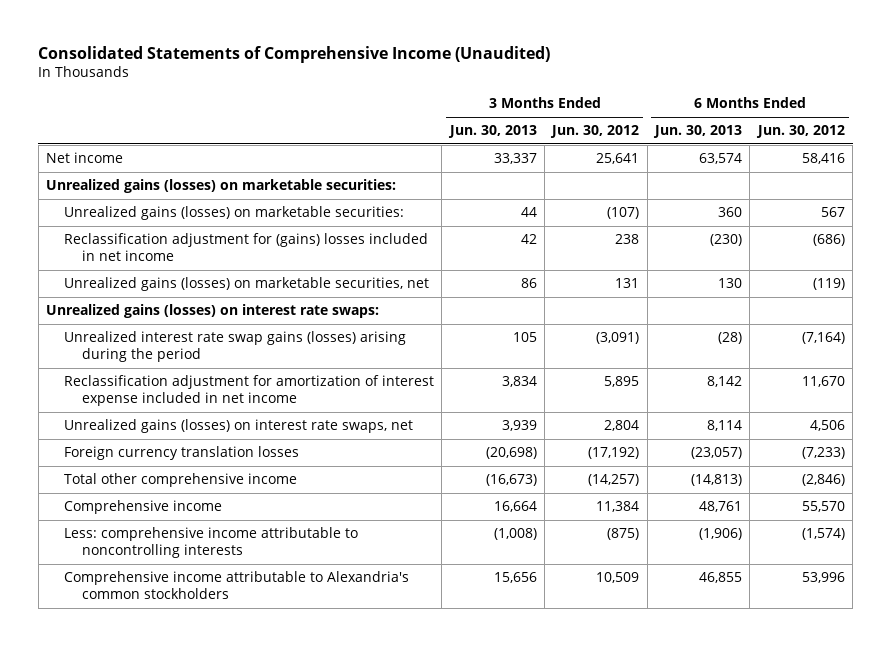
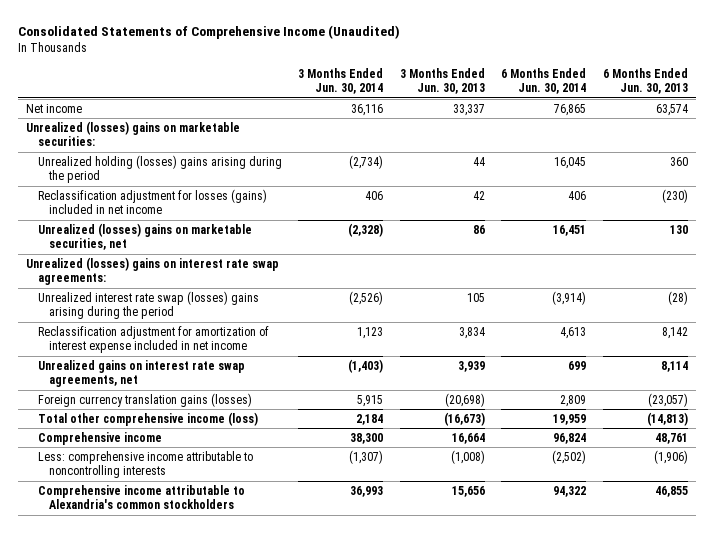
- | 3 Months Ended Jun. 30, 2013 | 3 Months Ended Jun. 30, 2012 | 6 Months Ended Jun. 30, 2013 | 6 Months Ended Jun. 30, 2012
+ | 3 Months Ended Jun. 30, 2014 | 3 Months Ended Jun. 30, 2013 | 6 Months Ended Jun. 30, 2014 | 6 Months Ended Jun. 30, 2013
- Unrealized gains (losses) on marketable securities:
- Unrealized gains (losses) on marketable securities: | 44 | (107) | 360 | 567
- Reclassification adjustment for (gains) losses included in net income | 42 | 238 | (230) | (686)
- Unrealized gains (losses) on marketable securities, net | 86 | 131 | 130 | (119)
- Unrealized gains (losses) on interest rate swaps:
- Unrealized interest rate swap gains (losses) arising during the period | 105 | (3,091) | (28) | (7,164)
+ Unrealized (losses) gains on marketable securities:
+ Unrealized holding (losses) gains arising during the period | (2,734) | 44 | 16,045 | 360
+ Reclassification adjustment for losses (gains) included in net income | 406 | 42 | 406 | (230)
+ Unrealized (losses) gains on marketable securities, net | (2,328) | 86 | 16,451 | 130
+ Unrealized (losses) gains on interest rate swap agreements:
+ Unrealized interest rate swap (losses) gains arising during the period | (2,526) | 105 | (3,914) | (28)
- Unrealized gains (losses) on interest rate swaps, net | 3,939 | 2,804 | 8,114 | 4,506
- Foreign currency translation losses | (20,698) | (17,192) | (23,057) | (7,233)
- Total other comprehensive income | (16,673) | (14,257) | (14,813) | (2,846)
+ Unrealized gains on interest rate swap agreements, net | (1,403) | 3,939 | 699 | 8,114
+ Foreign currency translation gains (losses) | 5,915 | (20,698) | 2,809 | (23,057)
+ Total other comprehensive income (loss) | 2,184 | (16,673) | 19,959 | (14,813)

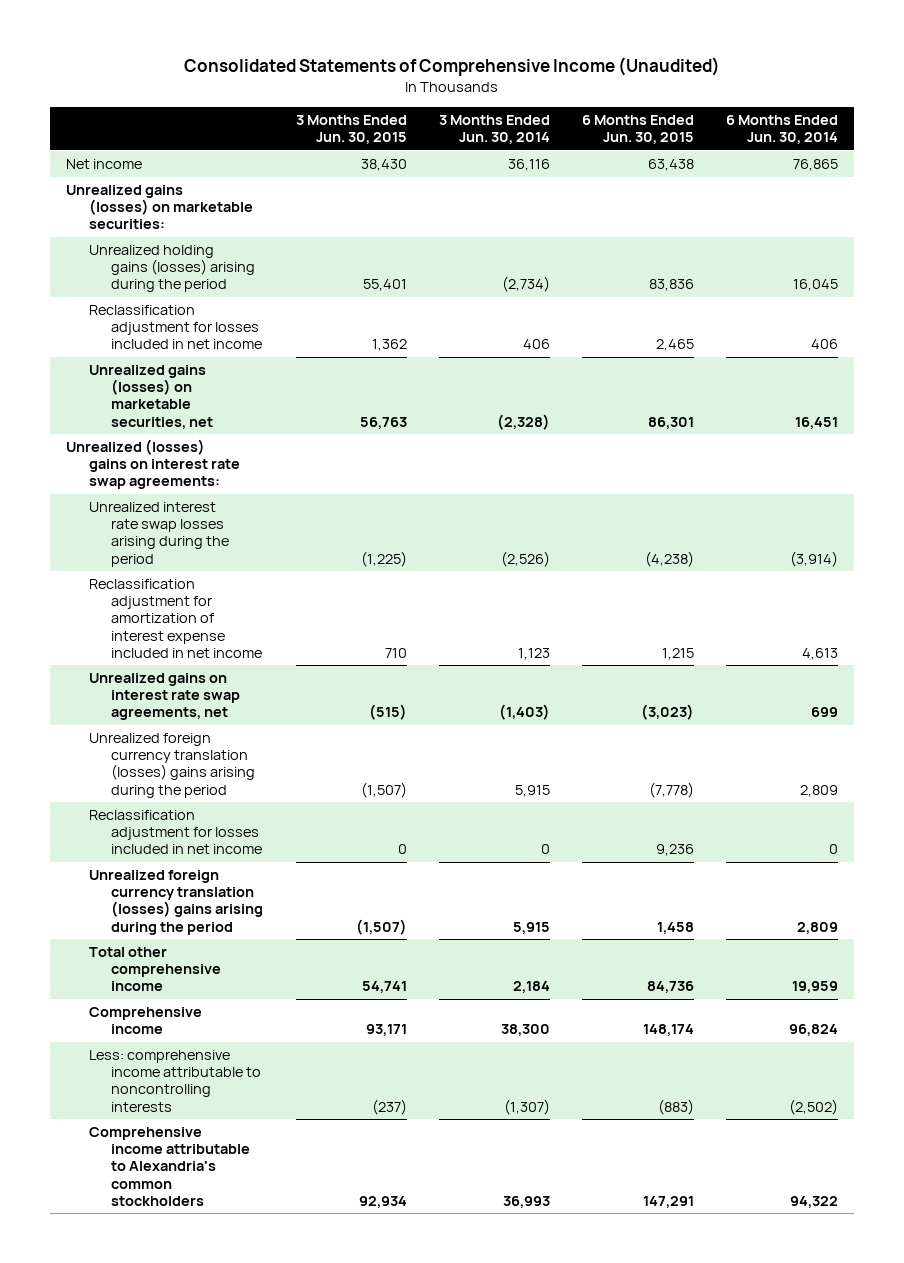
- | 3 Months Ended Jun. 30, 2014 | 3 Months Ended Jun. 30, 2013 | 6 Months Ended Jun. 30, 2014 | 6 Months Ended Jun. 30, 2013
+ | 3 Months Ended Jun. 30, 2015 | 3 Months Ended Jun. 30, 2014 | 6 Months Ended Jun. 30, 2015 | 6 Months Ended Jun. 30, 2014
- Unrealized (losses) gains on marketable securities:
- Unrealized holding (losses) gains arising during the period | (2,734) | 44 | 16,045 | 360
- Reclassification adjustment for losses (gains) included in net income | 406 | 42 | 406 | (230)
- Unrealized (losses) gains on marketable securities, net | (2,328) | 86 | 16,451 | 130
+ Unrealized gains (losses) on marketable securities:
+ Unrealized holding gains (losses) arising during the period | 55,401 | (2,734) | 83,836 | 16,045
+ Reclassification adjustment for losses included in net income | 1,362 | 406 | 2,465 | 406
+ Unrealized gains (losses) on marketable securities, net | 56,763 | (2,328) | 86,301 | 16,451
- Unrealized interest rate swap (losses) gains arising during the period | (2,526) | 105 | (3,914) | (28)
+ Unrealized interest rate swap losses arising during the period | (1,225) | (2,526) | (4,238) | (3,914)
- Foreign currency translation gains (losses) | 5,915 | (20,698) | 2,809 | (23,057)
- Total other comprehensive income (loss) | 2,184 | (16,673) | 19,959 | (14,813)
+ Unrealized foreign currency translation (losses) gains arising during the period | (1,507) | 5,915 | (7,778) | 2,809
+ Reclassification adjustment for losses included in net income | 0 | 0 | 9,236 | 0
+ Unrealized foreign currency translation (losses) gains arising during the period | (1,507) | 5,915 | 1,458 | 2,809
+ Total other comprehensive income | 54,741 | 2,184 | 84,736 | 19,959

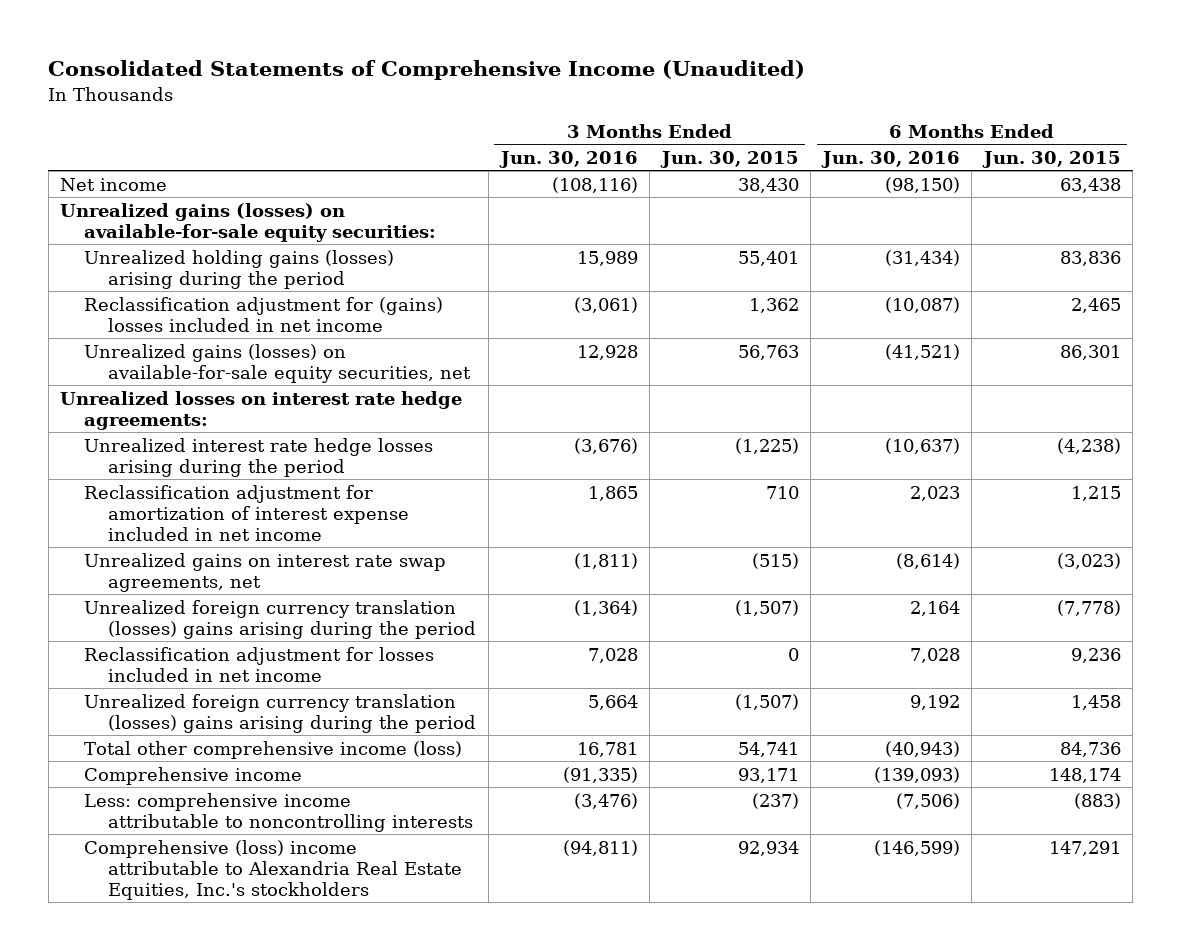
- | 3 Months Ended Jun. 30, 2015 | 3 Months Ended Jun. 30, 2014 | 6 Months Ended Jun. 30, 2015 | 6 Months Ended Jun. 30, 2014
+ | 3 Months Ended Jun. 30, 2016 | 3 Months Ended Jun. 30, 2015 | 6 Months Ended Jun. 30, 2016 | 6 Months Ended Jun. 30, 2015
- Unrealized gains (losses) on marketable securities:
+ Unrealized gains (losses) on available-for-sale equity securities:
- Reclassification adjustment for losses included in net income | 1,362 | 406 | 2,465 | 406
- Unrealized gains (losses) on marketable securities, net | 56,763 | (2,328) | 86,301 | 16,451
- Unrealized (losses) gains on interest rate swap agreements:
- Unrealized interest rate swap losses arising during the period | (1,225) | (2,526) | (4,238) | (3,914)
+ Reclassification adjustment for (gains) losses included in net income | (3,061) | 1,362 | (10,087) | 2,465
+ Unrealized gains (losses) on available-for-sale equity securities, net | 12,928 | 56,763 | (41,521) | 86,301
+ Unrealized losses on interest rate hedge agreements:
+ Unrealized interest rate hedge losses arising during the period | (3,676) | (1,225) | (10,637) | (4,238)
- Total other comprehensive income | 54,741 | 2,184 | 84,736 | 19,959
+ Total other comprehensive income (loss) | 16,781 | 54,741 | (40,943) | 84,736
- Comprehensive income attributable to Alexandria's common stockholders | 92,934 | 36,993 | 147,291 | 94,322
+ Comprehensive (loss) income attributable to Alexandria Real Estate Equities, Inc.'s stockholders | (94,811) | 92,934 | (146,599) | 147,291

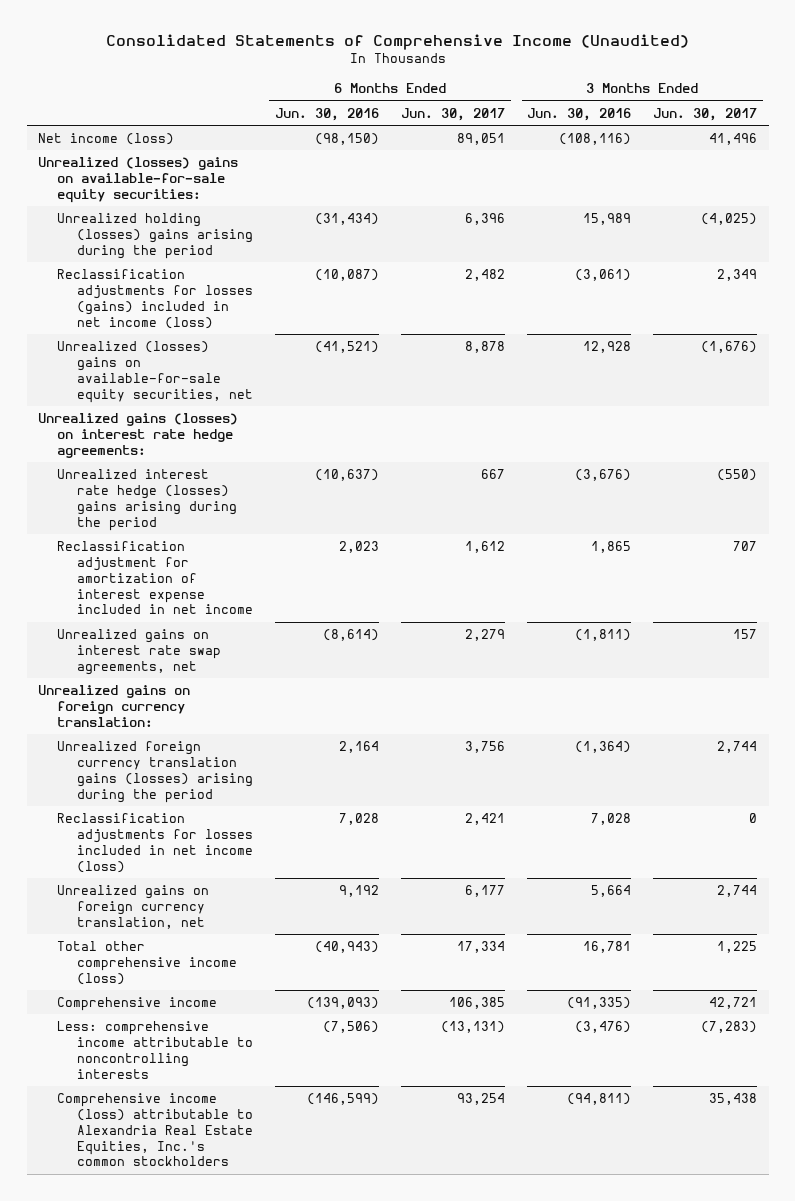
- | 3 Months Ended Jun. 30, 2016 | 3 Months Ended Jun. 30, 2015 | 6 Months Ended Jun. 30, 2016 | 6 Months Ended Jun. 30, 2015
+ | 6 Months Ended Jun. 30, 2016 | 6 Months Ended Jun. 30, 2017 | 3 Months Ended Jun. 30, 2016 | 3 Months Ended Jun. 30, 2017
- Net income | (108,116) | 38,430 | (98,150) | 63,438
- Unrealized gains (losses) on available-for-sale equity securities:
- Unrealized holding gains (losses) arising during the period | 15,989 | 55,401 | (31,434) | 83,836
- Reclassification adjustment for (gains) losses included in net income | (3,061) | 1,362 | (10,087) | 2,465
- Unrealized gains (losses) on available-for-sale equity securities, net | 12,928 | 56,763 | (41,521) | 86,301
- Unrealized losses on interest rate hedge agreements:
- Unrealized interest rate hedge losses arising during the period | (3,676) | (1,225) | (10,637) | (4,238)
+ Net income (loss) | (98,150) | 89,051 | (108,116) | 41,496
+ Unrealized (losses) gains on available-for-sale equity securities:
+ Unrealized holding (losses) gains arising during the period | (31,434) | 6,396 | 15,989 | (4,025)
+ Reclassification adjustments for losses (gains) included in net income (loss) | (10,087) | 2,482 | (3,061) | 2,349
+ Unrealized (losses) gains on available-for-sale equity securities, net | (41,521) | 8,878 | 12,928 | (1,676)
+ Unrealized gains (losses) on interest rate hedge agreements:
+ Unrealized interest rate hedge (losses) gains arising during the period | (10,637) | 667 | (3,676) | (550)
- Unrealized foreign currency translation (losses) gains arising during the period | (1,364) | (1,507) | 2,164 | (7,778)
- Reclassification adjustment for losses included in net income | 7,028 | 0 | 7,028 | 9,236
- Unrealized foreign currency translation (losses) gains arising during the period | 5,664 | (1,507) | 9,192 | 1,458
+ Unrealized gains on foreign currency translation:
+ Unrealized foreign currency translation gains (losses) arising during the period | 2,164 | 3,756 | (1,364) | 2,744
+ Reclassification adjustments for losses included in net income (loss) | 7,028 | 2,421 | 7,028 | 0
+ Unrealized gains on foreign currency translation, net | 9,192 | 6,177 | 5,664 | 2,744
- Comprehensive (loss) income attributable to Alexandria Real Estate Equities, Inc.'s stockholders | (94,811) | 92,934 | (146,599) | 147,291
+ Comprehensive income (loss) attributable to Alexandria Real Estate Equities, Inc.'s common stockholders | (146,599) | 93,254 | (94,811) | 35,438

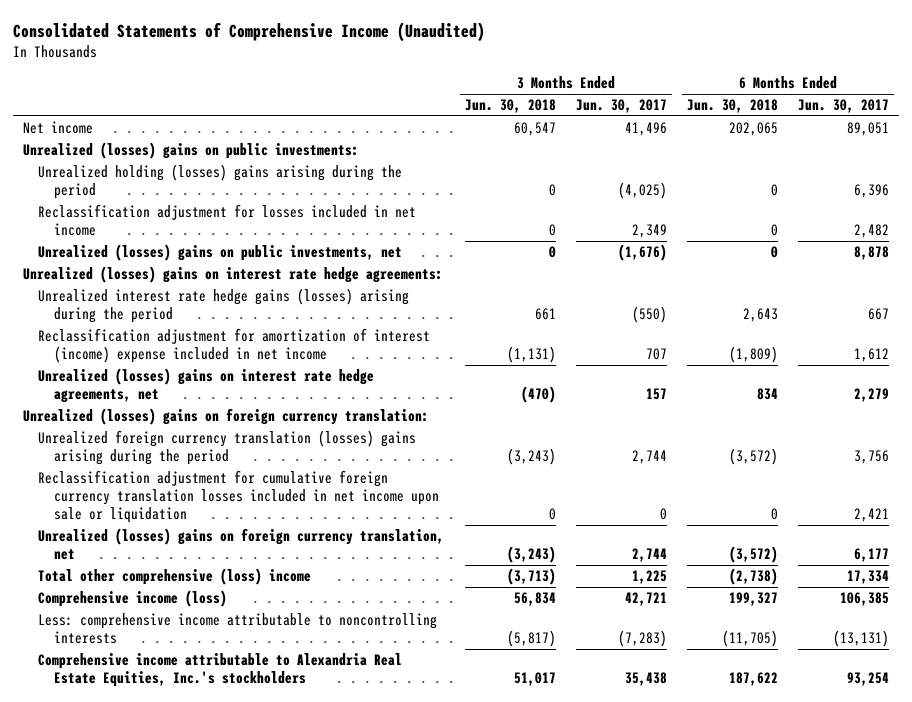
- | 6 Months Ended Jun. 30, 2016 | 6 Months Ended Jun. 30, 2017 | 3 Months Ended Jun. 30, 2016 | 3 Months Ended Jun. 30, 2017
+ | 3 Months Ended Jun. 30, 2018 | 3 Months Ended Jun. 30, 2017 | 6 Months Ended Jun. 30, 2018 | 6 Months Ended Jun. 30, 2017
- Net income (loss) | (98,150) | 89,051 | (108,116) | 41,496
- Unrealized (losses) gains on available-for-sale equity securities:
+ Net income | 60,547 | 41,496 | 202,065 | 89,051
+ Unrealized (losses) gains on public investments:
- Reclassification adjustments for losses (gains) included in net income (loss) | (10,087) | 2,482 | (3,061) | 2,349
- Unrealized (losses) gains on available-for-sale equity securities, net | (41,521) | 8,878 | 12,928 | (1,676)
- Unrealized gains (losses) on interest rate hedge agreements:
- Unrealized interest rate hedge (losses) gains arising during the period | (10,637) | 667 | (3,676) | (550)
- Reclassification adjustment for amortization of interest expense included in net income | 2,023 | 1,612 | 1,865 | 707
- Unrealized gains on interest rate swap agreements, net | (8,614) | 2,279 | (1,811) | 157
- Unrealized gains on foreign currency translation:
- Unrealized foreign currency translation gains (losses) arising during the period | 2,164 | 3,756 | (1,364) | 2,744
- Reclassification adjustments for losses included in net income (loss) | 7,028 | 2,421 | 7,028 | 0
- Unrealized gains on foreign currency translation, net | 9,192 | 6,177 | 5,664 | 2,744
- Total other comprehensive income (loss) | (40,943) | 17,334 | 16,781 | 1,225
- Comprehensive income | (139,093) | 106,385 | (91,335) | 42,721
+ Reclassification adjustment for losses included in net income | 0 | 2,349 | 0 | 2,482
+ Unrealized (losses) gains on public investments, net | 0 | (1,676) | 0 | 8,878
+ Unrealized (losses) gains on interest rate hedge agreements:
+ Unrealized interest rate hedge gains (losses) arising during the period | 661 | (550) | 2,643 | 667
+ Reclassification adjustment for amortization of interest (income) expense included in net income | (1,131) | 707 | (1,809) | 1,612
+ Unrealized (losses) gains on interest rate hedge agreements, net | (470) | 157 | 834 | 2,279
+ Unrealized (losses) gains on foreign currency translation:
+ Unrealized foreign currency translation (losses) gains arising during the period | (3,243) | 2,744 | (3,572) | 3,756
+ Reclassification adjustment for cumulative foreign currency translation losses included in net income upon sale or liquidation | 0 | 0 | 0 | 2,421
+ Unrealized (losses) gains on foreign currency translation, net | (3,243) | 2,744 | (3,572) | 6,177
+ Total other comprehensive (loss) income | (3,713) | 1,225 | (2,738) | 17,334
+ Comprehensive income (loss) | 56,834 | 42,721 | 199,327 | 106,385
- Comprehensive income (loss) attributable to Alexandria Real Estate Equities, Inc.'s common stockholders | (146,599) | 93,254 | (94,811) | 35,438
+ Comprehensive income attributable to Alexandria Real Estate Equities, Inc.'s stockholders | 51,017 | 35,438 | 187,622 | 93,254

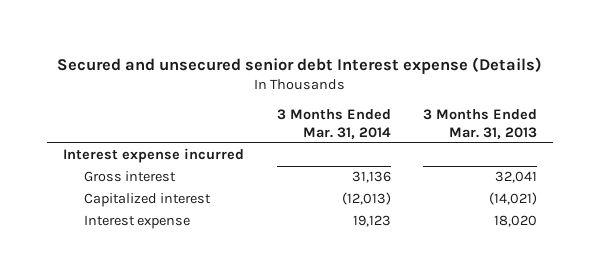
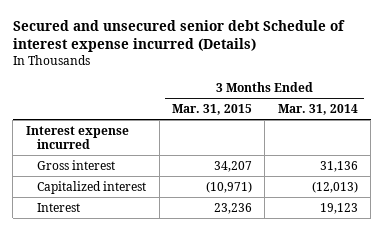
- Secured and unsecured senior debt Interest expense (Details)
+ Secured and unsecured senior debt Schedule of interest expense incurred (Details)
- | 3 Months Ended Mar. 31, 2014 | 3 Months Ended Mar. 31, 2013
+ | 3 Months Ended Mar. 31, 2015 | 3 Months Ended Mar. 31, 2014
- Interest expense | 19,123 | 18,020
+ Interest | 23,236 | 19,123

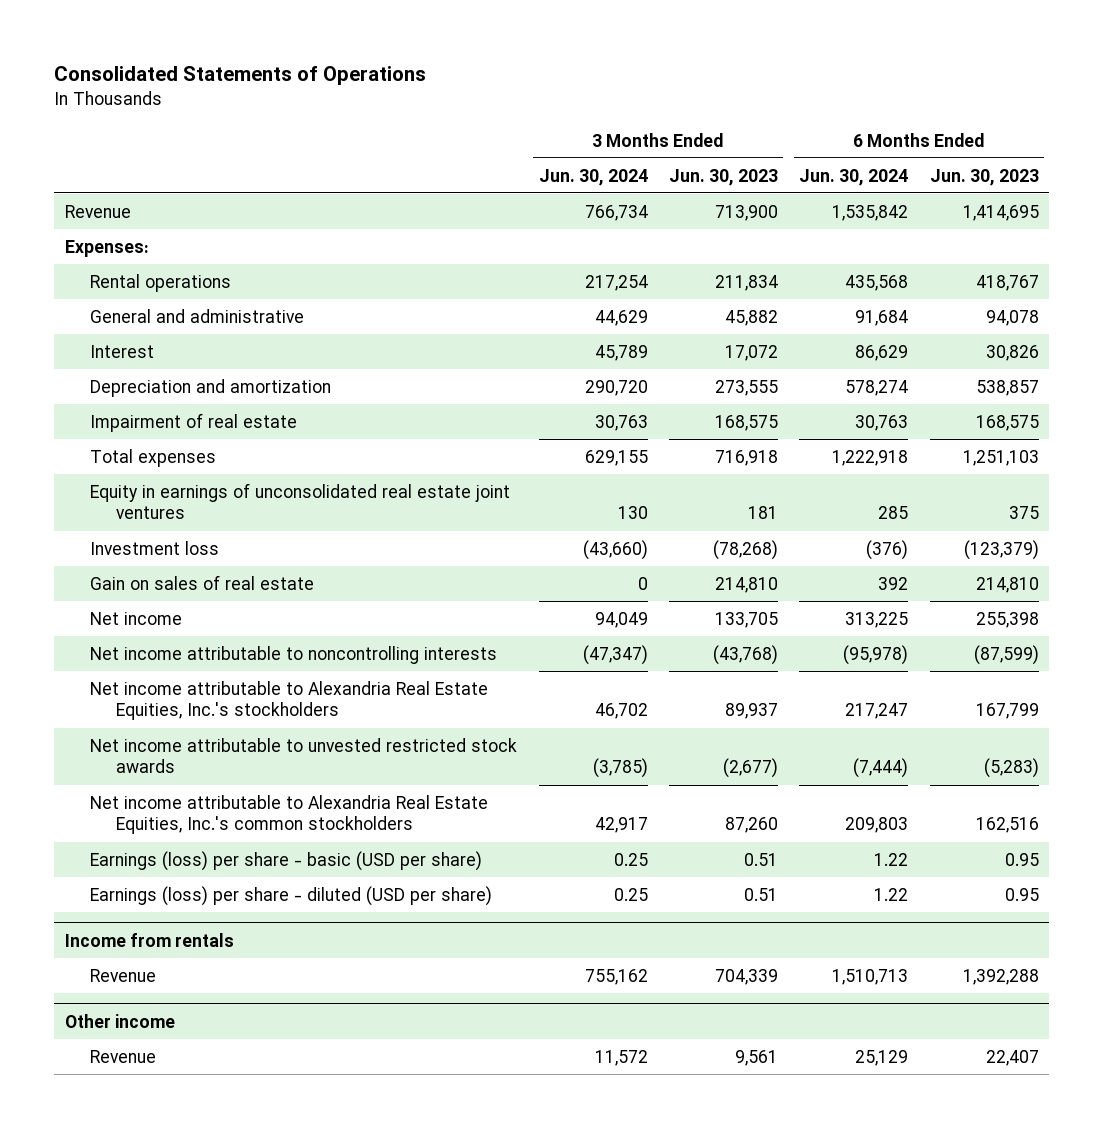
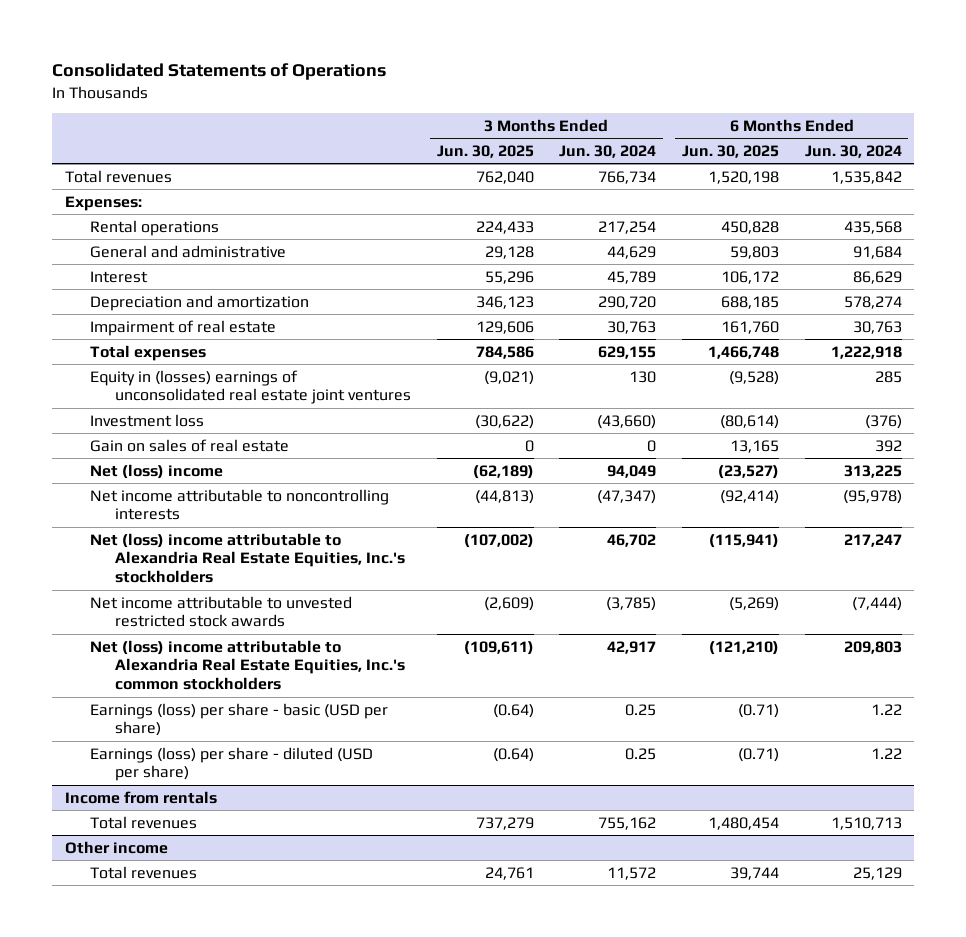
- | 3 Months Ended Jun. 30, 2024 | 3 Months Ended Jun. 30, 2023 | 6 Months Ended Jun. 30, 2024 | 6 Months Ended Jun. 30, 2023
+ | 3 Months Ended Jun. 30, 2025 | 3 Months Ended Jun. 30, 2024 | 6 Months Ended Jun. 30, 2025 | 6 Months Ended Jun. 30, 2024
- Revenue | 766,734 | 713,900 | 1,535,842 | 1,414,695
+ Total revenues | 762,040 | 766,734 | 1,520,198 | 1,535,842
- Equity in earnings of unconsolidated real estate joint ventures | 130 | 181 | 285 | 375
+ Equity in (losses) earnings of unconsolidated real estate joint ventures | (9,021) | 130 | (9,528) | 285
- Net income | 94,049 | 133,705 | 313,225 | 255,398
+ Net (loss) income | (62,189) | 94,049 | (23,527) | 313,225
- Net income attributable to Alexandria Real Estate Equities, Inc.'s stockholders | 46,702 | 89,937 | 217,247 | 167,799
+ Net (loss) income attributable to Alexandria Real Estate Equities, Inc.'s stockholders | (107,002) | 46,702 | (115,941) | 217,247
- Net income attributable to Alexandria Real Estate Equities, Inc.'s common stockholders | 42,917 | 87,260 | 209,803 | 162,516
+ Net (loss) income attributable to Alexandria Real Estate Equities, Inc.'s common stockholders | (109,611) | 42,917 | (121,210) | 209,803
@ Income from rentals
- Revenue | 755,162 | 704,339 | 1,510,713 | 1,392,288
+ Total revenues | 737,279 | 755,162 | 1,480,454 | 1,510,713
@ Other income
- Revenue | 11,572 | 9,561 | 25,129 | 22,407
+ Total revenues | 24,761 | 11,572 | 39,744 | 25,129

